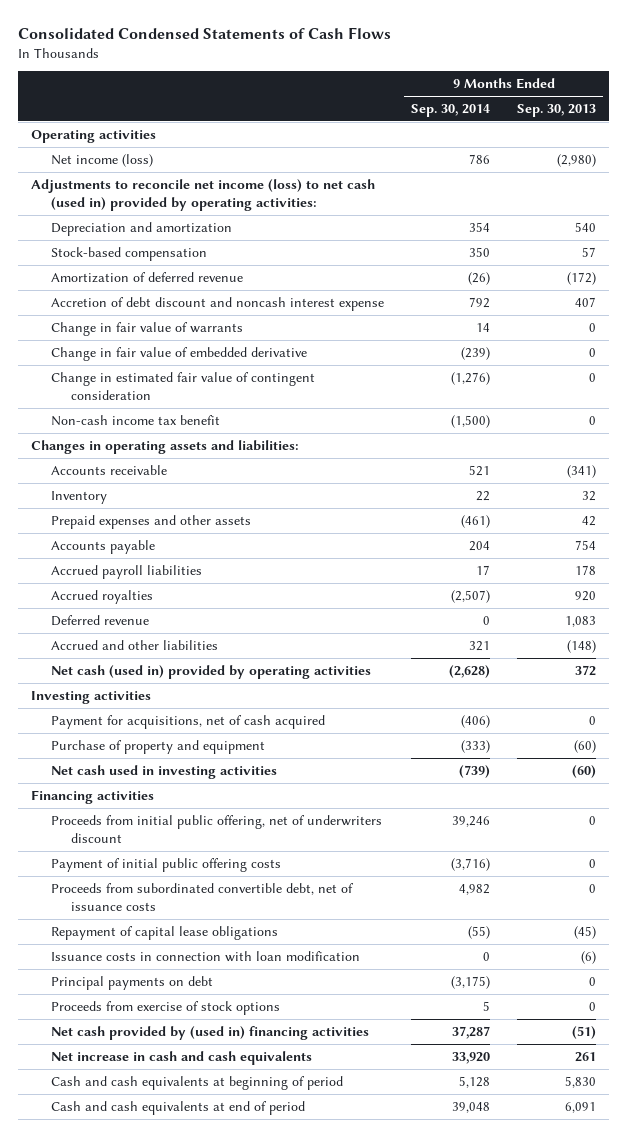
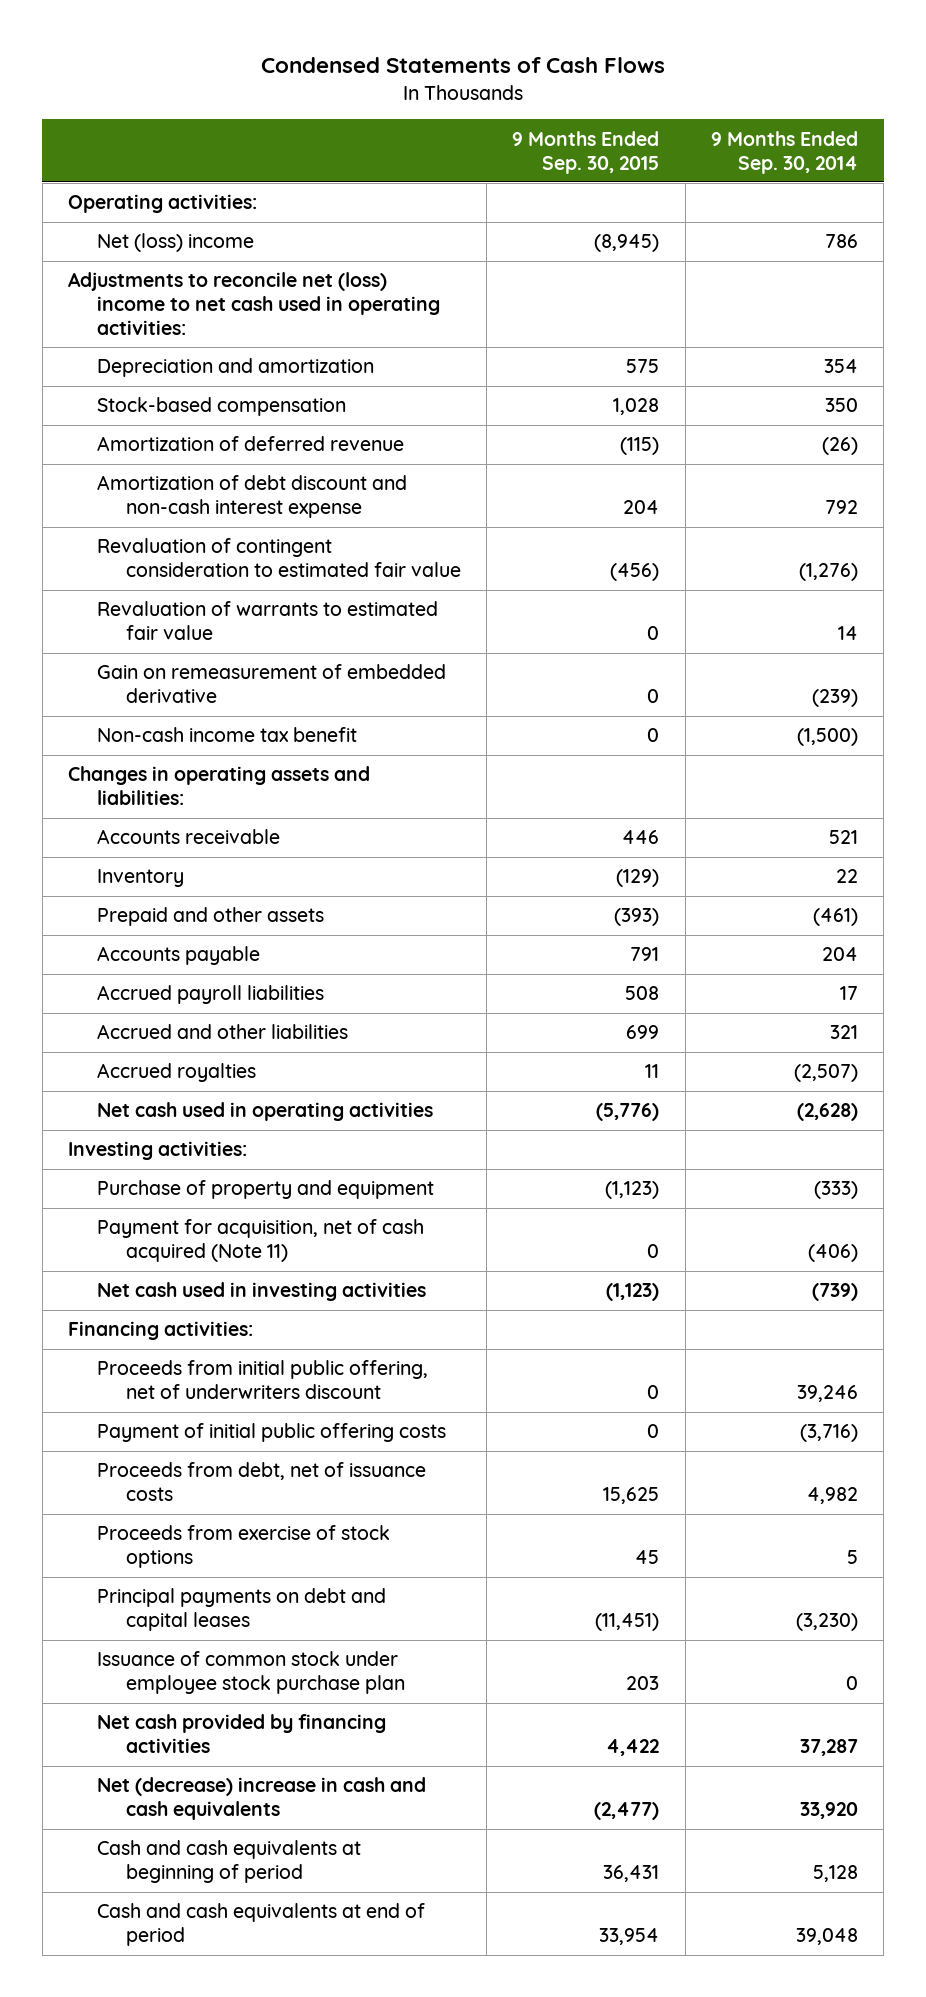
- Consolidated Condensed Statements of Cash Flows
+ Condensed Statements of Cash Flows
- | 9 Months Ended Sep. 30, 2014 | 9 Months Ended Sep. 30, 2013
+ | 9 Months Ended Sep. 30, 2015 | 9 Months Ended Sep. 30, 2014
- Operating activities
- Net income (loss) | 786 | (2,980)
- Adjustments to reconcile net income (loss) to net cash (used in) provided by operating activities:
+ Operating activities:
+ Net (loss) income | (8,945) | 786
+ Adjustments to reconcile net (loss) income to net cash used in operating activities:
- Accretion of debt discount and noncash interest expense | 792 | 407
- Change in fair value of warrants | 14 | 0
- Change in fair value of embedded derivative | (239) | 0
- Change in estimated fair value of contingent consideration | (1,276) | 0
+ Amortization of debt discount and non-cash interest expense | 204 | 792
+ Revaluation of contingent consideration to estimated fair value | (456) | (1,276)
+ Revaluation of warrants to estimated fair value | 0 | 14
+ Gain on remeasurement of embedded derivative | 0 | (239)
- Prepaid expenses and other assets | (461) | 42
+ Prepaid and other assets | (393) | (461)
- Deferred revenue | 0 | 1,083
- Net cash (used in) provided by operating activities | (2,628) | 372
- Investing activities
- Payment for acquisitions, net of cash acquired | (406) | 0
moved down: Accrued royalties | 11 | (2,507)
+ Net cash used in operating activities | (5,776) | (2,628)
+ Investing activities:
+ Payment for acquisition, net of cash acquired (Note 11) | 0 | (406)
- Financing activities
+ Financing activities:
- Proceeds from subordinated convertible debt, net of issuance costs | 4,982 | 0
- Repayment of capital lease obligations | (55) | (45)
- Issuance costs in connection with loan modification | 0 | (6)
- Principal payments on debt | (3,175) | 0
+ Proceeds from debt, net of issuance costs | 15,625 | 4,982
- Net cash provided by (used in) financing activities | 37,287 | (51)
- Net increase in cash and cash equivalents | 33,920 | 261
+ Principal payments on debt and capital leases | (11,451) | (3,230)
+ Issuance of common stock under employee stock purchase plan | 203 | 0
+ Net cash provided by financing activities | 4,422 | 37,287
+ Net (decrease) increase in cash and cash equivalents | (2,477) | 33,920

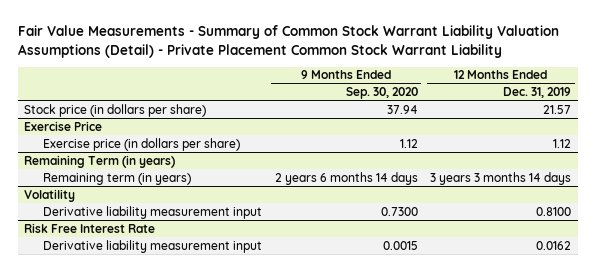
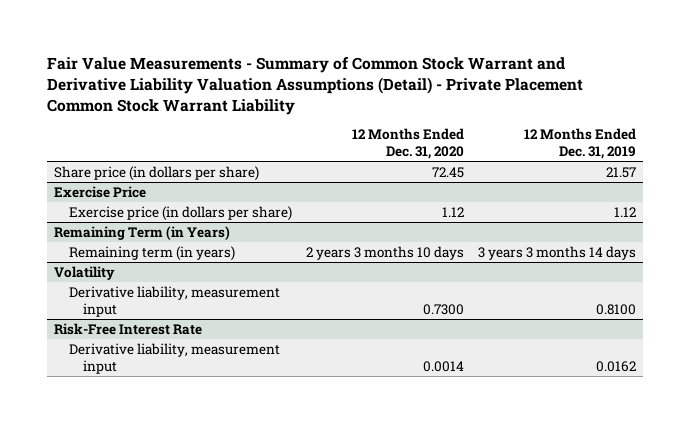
- Fair Value Measurements - Summary of Common Stock Warrant Liability Valuation Assumptions (Detail) - Private Placement Common Stock Warrant Liability
+ Fair Value Measurements - Summary of Common Stock Warrant and Derivative Liability Valuation Assumptions (Detail) - Private Placement Common Stock Warrant Liability
- | 9 Months Ended Sep. 30, 2020 | 12 Months Ended Dec. 31, 2019
+ | 12 Months Ended Dec. 31, 2020 | 12 Months Ended Dec. 31, 2019
- Stock price (in dollars per share) | 37.94 | 21.57
+ Share price (in dollars per share) | 72.45 | 21.57
- Remaining Term (in years)
+ Remaining Term (in Years)
@ Volatility
- Derivative liability measurement input | 0.7300 | 0.8100
- Risk Free Interest Rate
- Derivative liability measurement input | 0.0015 | 0.0162
@ Volatility
+ Derivative liability, measurement input | 0.7300 | 0.8100
+ Risk-Free Interest Rate
+ Derivative liability, measurement input | 0.0014 | 0.0162

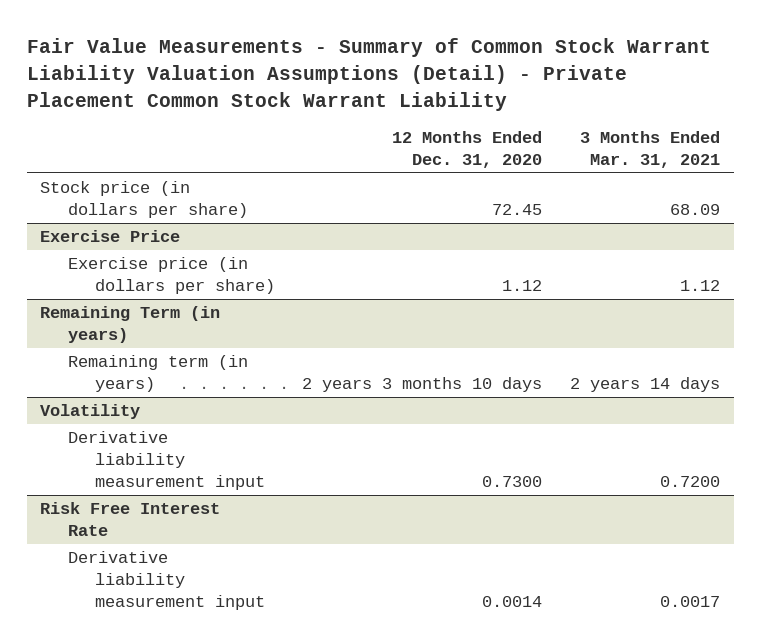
- Fair Value Measurements - Summary of Common Stock Warrant and Derivative Liability Valuation Assumptions (Detail) - Private Placement Common Stock Warrant Liability
+ Fair Value Measurements - Summary of Common Stock Warrant Liability Valuation Assumptions (Detail) - Private Placement Common Stock Warrant Liability
- | 12 Months Ended Dec. 31, 2020 | 12 Months Ended Dec. 31, 2019
+ | 12 Months Ended Dec. 31, 2020 | 3 Months Ended Mar. 31, 2021
- Share price (in dollars per share) | 72.45 | 21.57
+ Stock price (in dollars per share) | 72.45 | 68.09
- Remaining Term (in Years)
+ Remaining Term (in years)
@ Volatility
- Derivative liability, measurement input | 0.7300 | 0.8100
- Risk-Free Interest Rate
- Derivative liability, measurement input | 0.0014 | 0.0162
@ Volatility
+ Derivative liability measurement input | 0.7300 | 0.7200
+ Risk Free Interest Rate
+ Derivative liability measurement input | 0.0014 | 0.0017

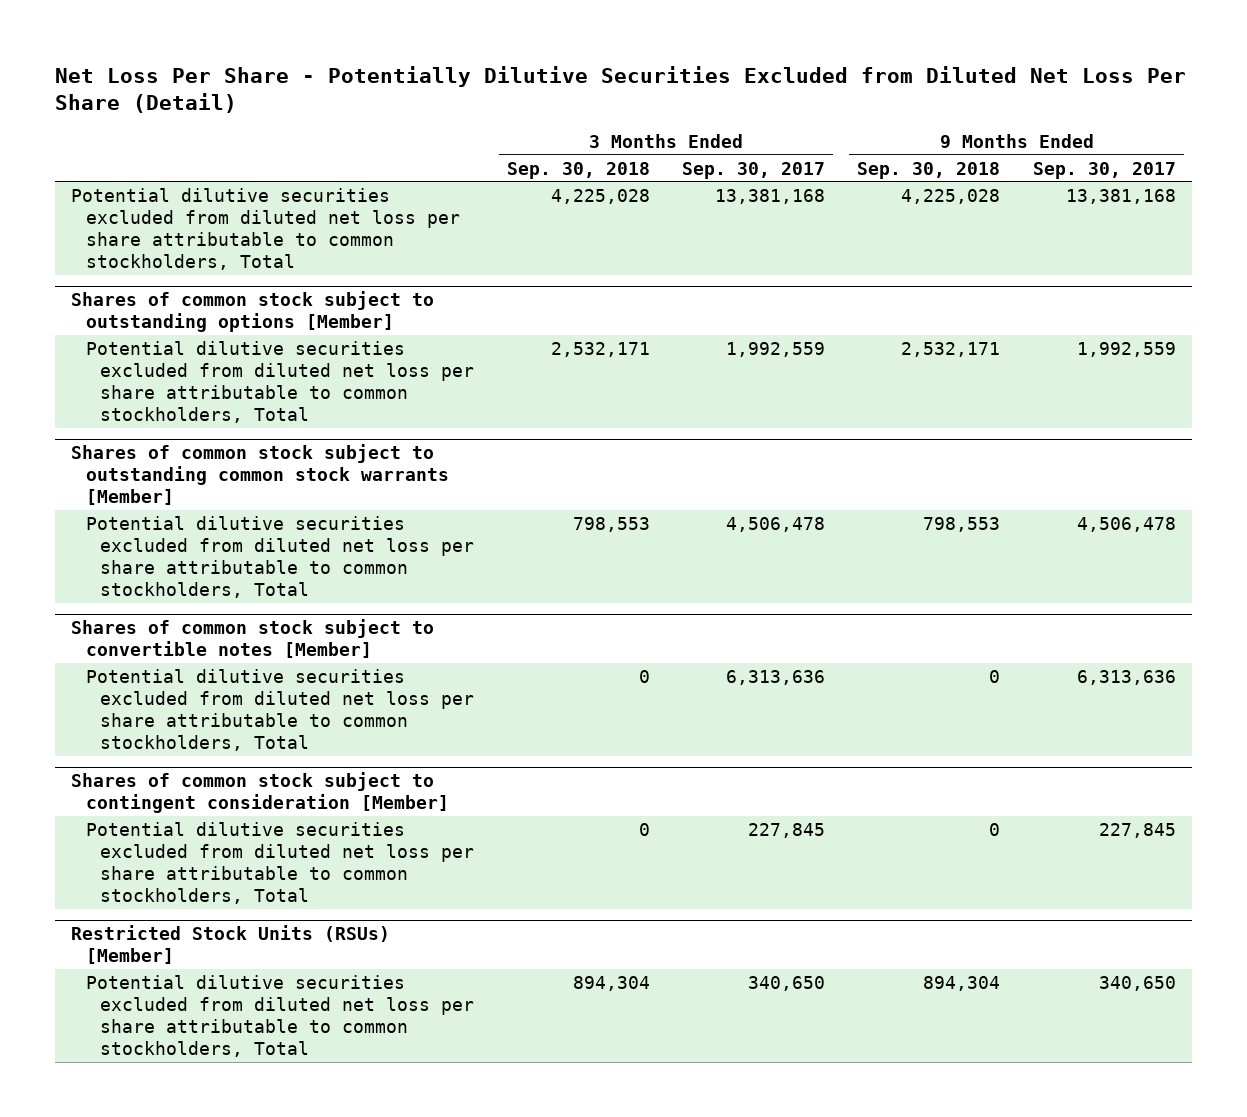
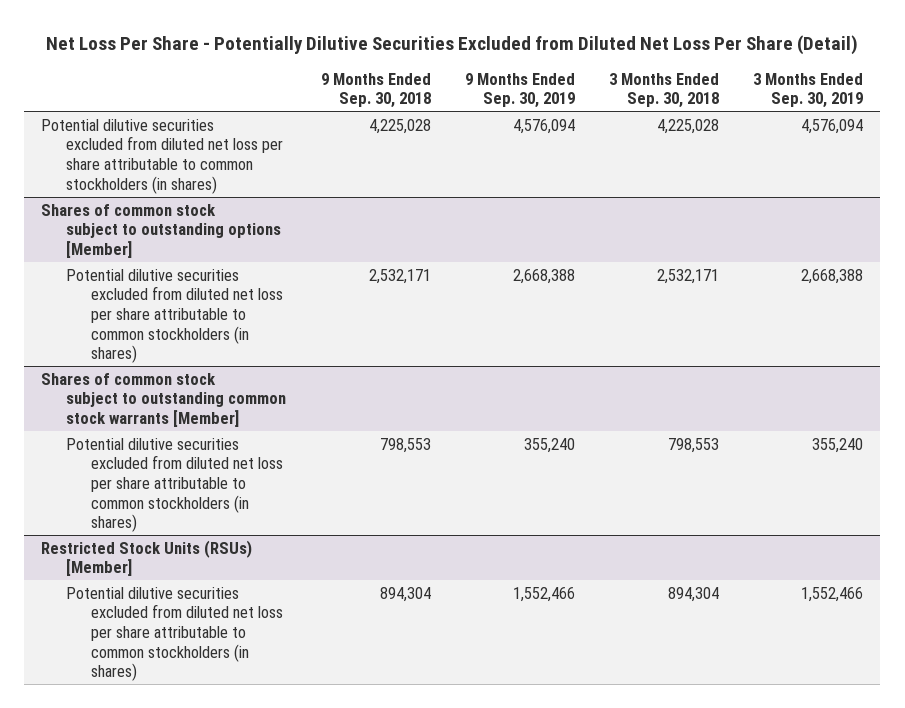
- | 3 Months Ended Sep. 30, 2018 | 3 Months Ended Sep. 30, 2017 | 9 Months Ended Sep. 30, 2018 | 9 Months Ended Sep. 30, 2017
+ | 9 Months Ended Sep. 30, 2018 | 9 Months Ended Sep. 30, 2019 | 3 Months Ended Sep. 30, 2018 | 3 Months Ended Sep. 30, 2019
- Potential dilutive securities excluded from diluted net loss per share attributable to common stockholders, Total | 4,225,028 | 13,381,168 | 4,225,028 | 13,381,168
+ Potential dilutive securities excluded from diluted net loss per share attributable to common stockholders (in shares) | 4,225,028 | 4,576,094 | 4,225,028 | 4,576,094
@ Shares of common stock subject to outstanding options [Member]
- Potential dilutive securities excluded from diluted net loss per share attributable to common stockholders, Total | 2,532,171 | 1,992,559 | 2,532,171 | 1,992,559
+ Potential dilutive securities excluded from diluted net loss per share attributable to common stockholders (in shares) | 2,532,171 | 2,668,388 | 2,532,171 | 2,668,388
@ Shares of common stock subject to outstanding common stock warrants [Member]
- Potential dilutive securities excluded from diluted net loss per share attributable to common stockholders, Total | 798,553 | 4,506,478 | 798,553 | 4,506,478
- Shares of common stock subject to convertible notes [Member]
- Potential dilutive securities excluded from diluted net loss per share attributable to common stockholders, Total | 0 | 6,313,636 | 0 | 6,313,636
- Shares of common stock subject to contingent consideration [Member]
- Potential dilutive securities excluded from diluted net loss per share attributable to common stockholders, Total | 0 | 227,845 | 0 | 227,845
@ Shares of common stock subject to outstanding common stock warrants [Member]
+ Potential dilutive securities excluded from diluted net loss per share attributable to common stockholders (in shares) | 798,553 | 355,240 | 798,553 | 355,240
@ Restricted Stock Units (RSUs) [Member]
- Potential dilutive securities excluded from diluted net loss per share attributable to common stockholders, Total | 894,304 | 340,650 | 894,304 | 340,650
+ Potential dilutive securities excluded from diluted net loss per share attributable to common stockholders (in shares) | 894,304 | 1,552,466 | 894,304 | 1,552,466

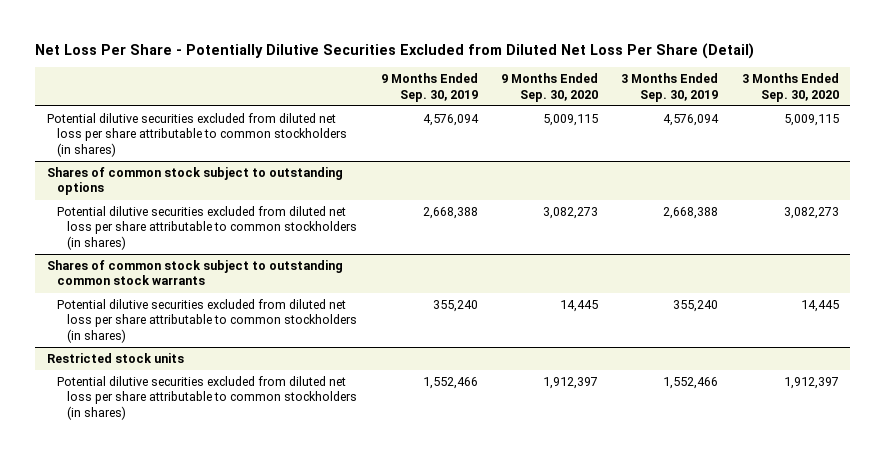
- | 9 Months Ended Sep. 30, 2018 | 9 Months Ended Sep. 30, 2019 | 3 Months Ended Sep. 30, 2018 | 3 Months Ended Sep. 30, 2019
+ | 9 Months Ended Sep. 30, 2019 | 9 Months Ended Sep. 30, 2020 | 3 Months Ended Sep. 30, 2019 | 3 Months Ended Sep. 30, 2020
- Shares of common stock subject to outstanding options [Member]
+ Shares of common stock subject to outstanding options
- Shares of common stock subject to outstanding common stock warrants [Member]
+ Shares of common stock subject to outstanding common stock warrants
- Restricted Stock Units (RSUs) [Member]
+ Restricted stock units

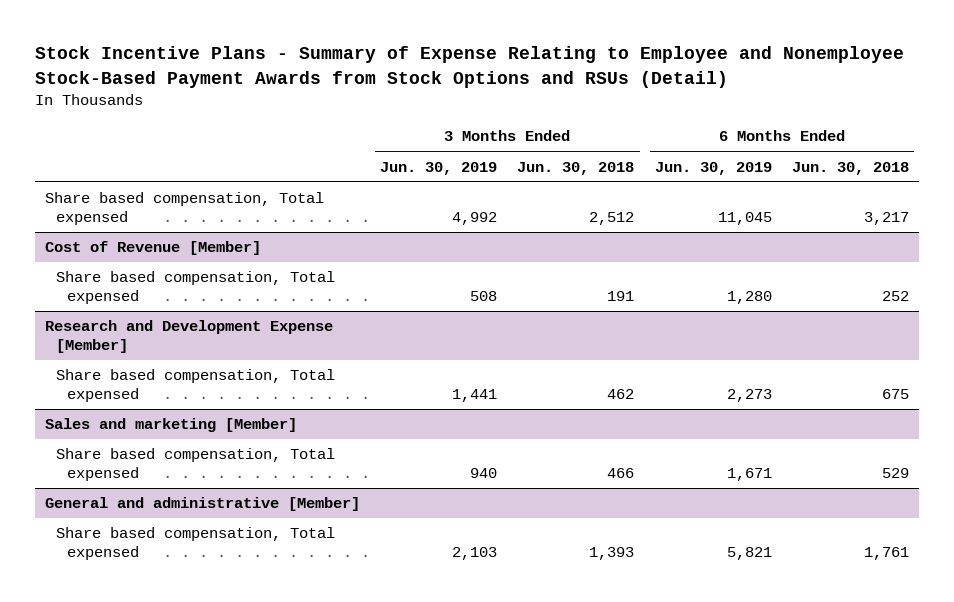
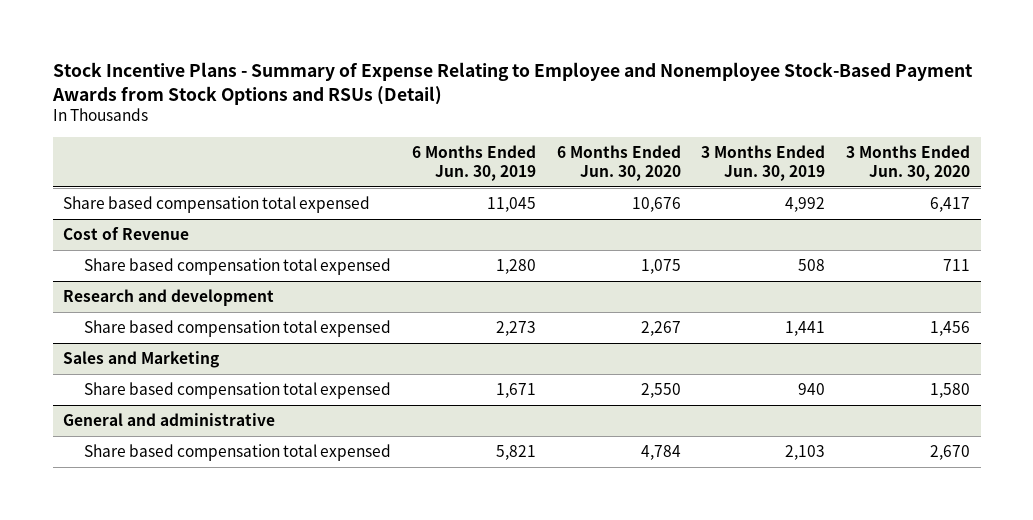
- | 3 Months Ended Jun. 30, 2019 | 3 Months Ended Jun. 30, 2018 | 6 Months Ended Jun. 30, 2019 | 6 Months Ended Jun. 30, 2018
+ | 6 Months Ended Jun. 30, 2019 | 6 Months Ended Jun. 30, 2020 | 3 Months Ended Jun. 30, 2019 | 3 Months Ended Jun. 30, 2020
- Share based compensation, Total expensed | 4,992 | 2,512 | 11,045 | 3,217
- Cost of Revenue [Member]
- Share based compensation, Total expensed | 508 | 191 | 1,280 | 252
- Research and Development Expense [Member]
- Share based compensation, Total expensed | 1,441 | 462 | 2,273 | 675
- Sales and marketing [Member]
- Share based compensation, Total expensed | 940 | 466 | 1,671 | 529
- General and administrative [Member]
- Share based compensation, Total expensed | 2,103 | 1,393 | 5,821 | 1,761
+ Share based compensation total expensed | 11,045 | 10,676 | 4,992 | 6,417
+ Cost of Revenue
+ Share based compensation total expensed | 1,280 | 1,075 | 508 | 711
+ Research and development
+ Share based compensation total expensed | 2,273 | 2,267 | 1,441 | 1,456
+ Sales and Marketing
+ Share based compensation total expensed | 1,671 | 2,550 | 940 | 1,580
+ General and administrative
+ Share based compensation total expensed | 5,821 | 4,784 | 2,103 | 2,670

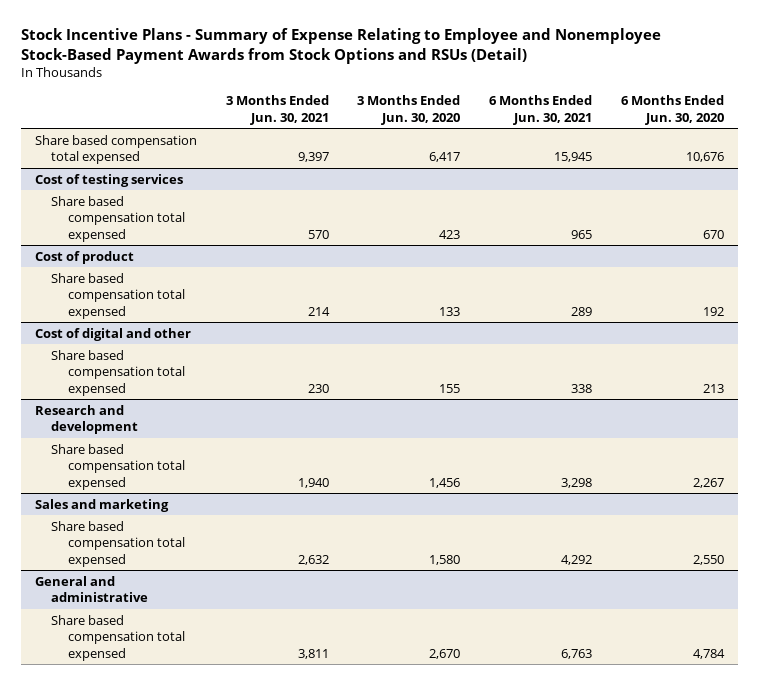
- | 6 Months Ended Jun. 30, 2019 | 6 Months Ended Jun. 30, 2020 | 3 Months Ended Jun. 30, 2019 | 3 Months Ended Jun. 30, 2020
+ | 3 Months Ended Jun. 30, 2021 | 3 Months Ended Jun. 30, 2020 | 6 Months Ended Jun. 30, 2021 | 6 Months Ended Jun. 30, 2020
- Cost of Revenue
- Share based compensation total expensed | 1,280 | 1,075 | 508 | 711
+ Cost of testing services
+ Share based compensation total expensed | 570 | 423 | 965 | 670
+ Cost of product
+ Share based compensation total expensed | 214 | 133 | 289 | 192
+ Cost of digital and other
+ Share based compensation total expensed | 230 | 155 | 338 | 213
- Sales and Marketing
+ Sales and marketing

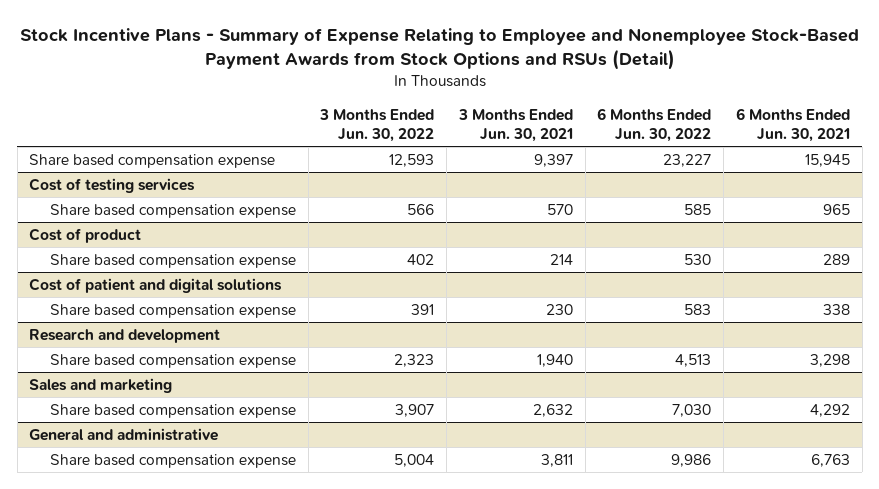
- | 3 Months Ended Jun. 30, 2021 | 3 Months Ended Jun. 30, 2020 | 6 Months Ended Jun. 30, 2021 | 6 Months Ended Jun. 30, 2020
+ | 3 Months Ended Jun. 30, 2022 | 3 Months Ended Jun. 30, 2021 | 6 Months Ended Jun. 30, 2022 | 6 Months Ended Jun. 30, 2021
- Share based compensation total expensed | 9,397 | 6,417 | 15,945 | 10,676
+ Share based compensation expense | 12,593 | 9,397 | 23,227 | 15,945
@ Cost of testing services
- Share based compensation total expensed | 570 | 423 | 965 | 670
+ Share based compensation expense | 566 | 570 | 585 | 965
@ Cost of product
- Share based compensation total expensed | 214 | 133 | 289 | 192
- Cost of digital and other
- Share based compensation total expensed | 230 | 155 | 338 | 213
@ Cost of product
+ Share based compensation expense | 402 | 214 | 530 | 289
+ Cost of patient and digital solutions
+ Share based compensation expense | 391 | 230 | 583 | 338
@ Research and development
- Share based compensation total expensed | 1,940 | 1,456 | 3,298 | 2,267
+ Share based compensation expense | 2,323 | 1,940 | 4,513 | 3,298
@ Sales and marketing
- Share based compensation total expensed | 2,632 | 1,580 | 4,292 | 2,550
+ Share based compensation expense | 3,907 | 2,632 | 7,030 | 4,292
@ General and administrative
- Share based compensation total expensed | 3,811 | 2,670 | 6,763 | 4,784
+ Share based compensation expense | 5,004 | 3,811 | 9,986 | 6,763

